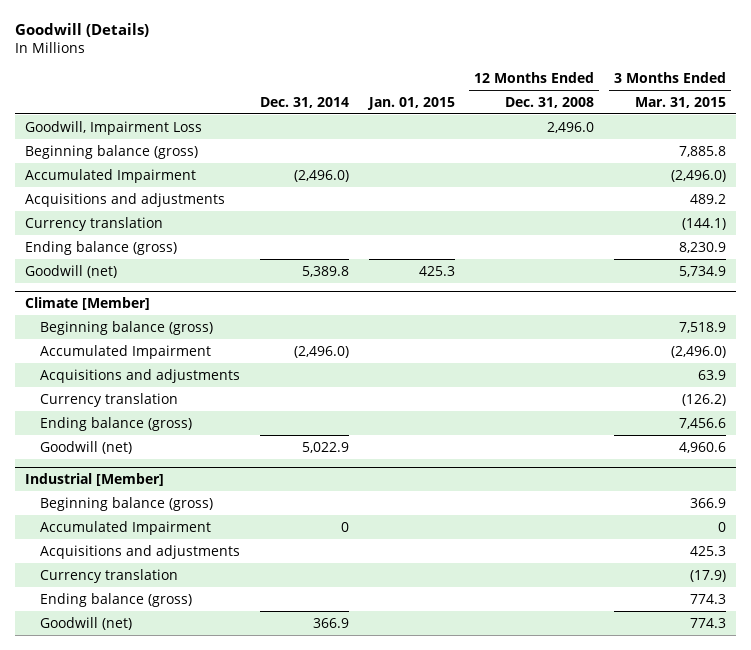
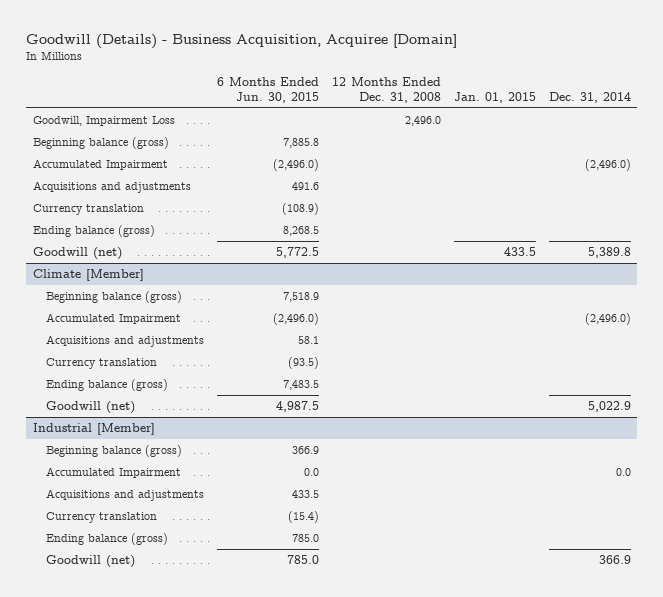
- Goodwill (Details)
+ Goodwill (Details) - Business Acquisition, Acquiree [Domain]
- | Dec. 31, 2014 | Jan. 01, 2015 | 12 Months Ended Dec. 31, 2008 | 3 Months Ended Mar. 31, 2015
+ | 6 Months Ended Jun. 30, 2015 | 12 Months Ended Dec. 31, 2008 | Jan. 01, 2015 | Dec. 31, 2014
- Goodwill (net) | 5,389.8 | 425.3 | | 5,734.9
+ Goodwill (net) | 5,772.5 | | 433.5 | 5,389.8
@ Industrial [Member]
- Accumulated Impairment | 0 | | | 0
+ Accumulated Impairment | 0.0 | | | 0.0

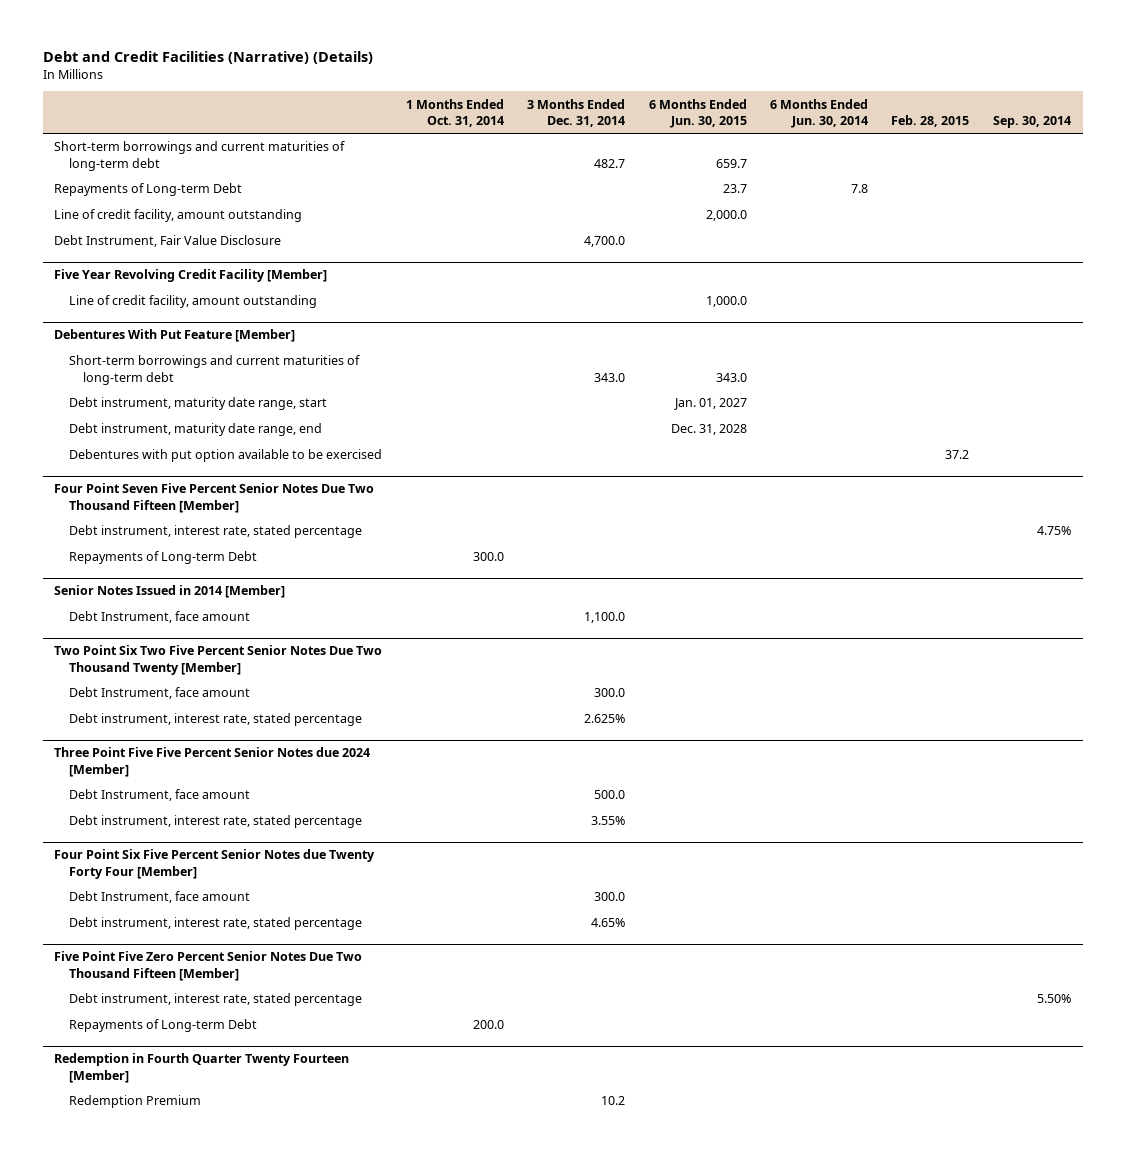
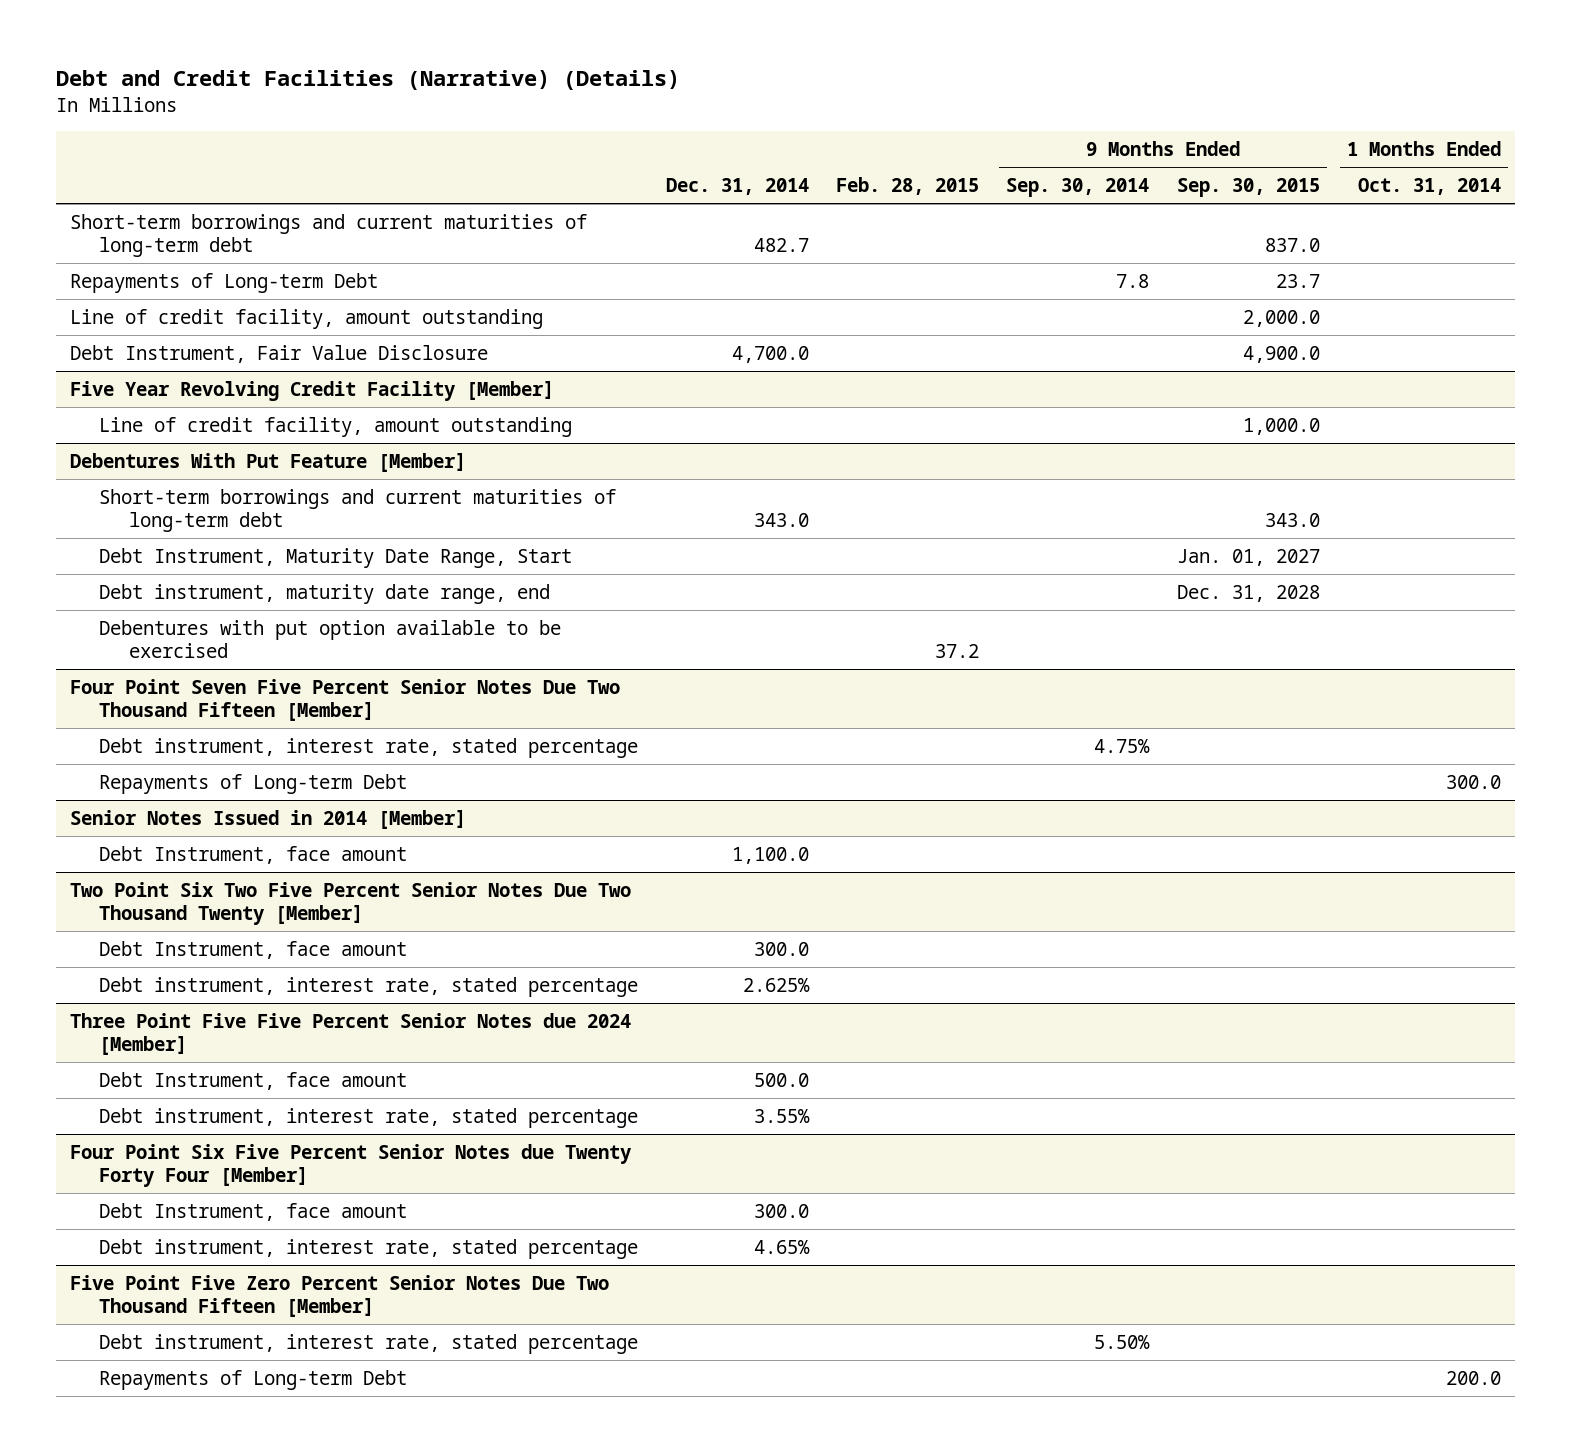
- | 1 Months Ended Oct. 31, 2014 | 3 Months Ended Dec. 31, 2014 | 6 Months Ended Jun. 30, 2015 | 6 Months Ended Jun. 30, 2014 | Feb. 28, 2015 | Sep. 30, 2014
+ | Dec. 31, 2014 | Feb. 28, 2015 | 9 Months Ended Sep. 30, 2014 | 9 Months Ended Sep. 30, 2015 | 1 Months Ended Oct. 31, 2014
@ Debentures With Put Feature [Member]
- Debt instrument, maturity date range, start | | | Jan. 01, 2027 | | |
+ Debt Instrument, Maturity Date Range, Start | | | | Jan. 01, 2027 |
- Redemption in Fourth Quarter Twenty Fourteen [Member]
- Redemption Premium | | 10.2 | | | |

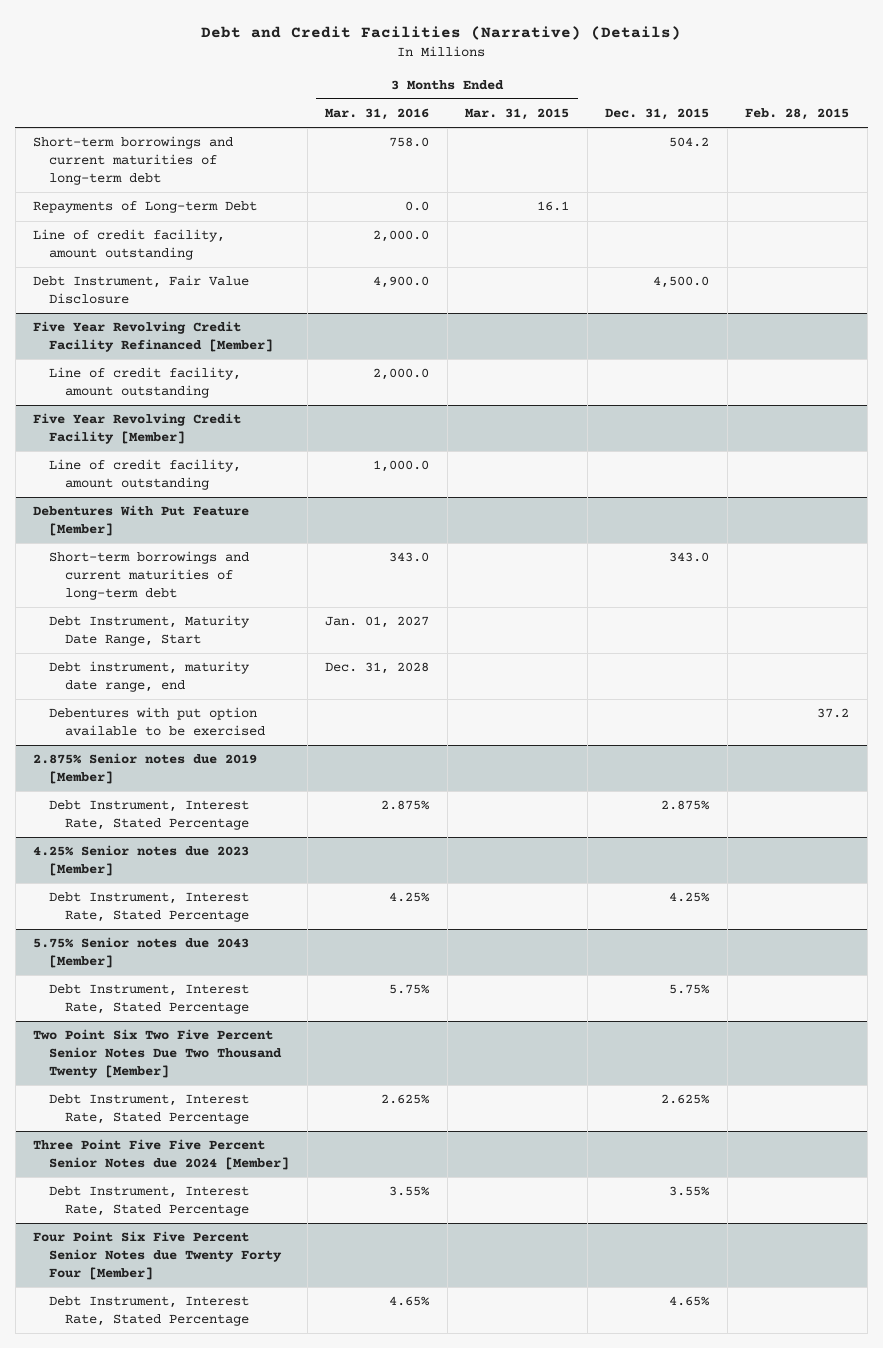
- | Dec. 31, 2014 | Feb. 28, 2015 | 9 Months Ended Sep. 30, 2014 | 9 Months Ended Sep. 30, 2015 | 1 Months Ended Oct. 31, 2014
+ | 3 Months Ended Mar. 31, 2016 | 3 Months Ended Mar. 31, 2015 | Dec. 31, 2015 | Feb. 28, 2015
+ Five Year Revolving Credit Facility Refinanced [Member]
+ Line of credit facility, amount outstanding | 2,000.0 | | |
- Four Point Seven Five Percent Senior Notes Due Two Thousand Fifteen [Member]
- Debt instrument, interest rate, stated percentage | | | 4.75% | |
- Repayments of Long-term Debt | | | | | 300.0
- Senior Notes Issued in 2014 [Member]
- Debt Instrument, face amount | 1,100.0 | | | |
+ 2.875% Senior notes due 2019 [Member]
+ Debt Instrument, Interest Rate, Stated Percentage | 2.875% | | 2.875% |
+ 4.25% Senior notes due 2023 [Member]
+ Debt Instrument, Interest Rate, Stated Percentage | 4.25% | | 4.25% |
+ 5.75% Senior notes due 2043 [Member]
+ Debt Instrument, Interest Rate, Stated Percentage | 5.75% | | 5.75% |
@ Two Point Six Two Five Percent Senior Notes Due Two Thousand Twenty [Member]
- Debt Instrument, face amount | 300.0 | | | |
- Debt instrument, interest rate, stated percentage | 2.625% | | | |
+ Debt Instrument, Interest Rate, Stated Percentage | 2.625% | | 2.625% |
@ Three Point Five Five Percent Senior Notes due 2024 [Member]
- Debt Instrument, face amount | 500.0 | | | |
- Debt instrument, interest rate, stated percentage | 3.55% | | | |
+ Debt Instrument, Interest Rate, Stated Percentage | 3.55% | | 3.55% |
@ Four Point Six Five Percent Senior Notes due Twenty Forty Four [Member]
- Debt Instrument, face amount | 300.0 | | | |
- Debt instrument, interest rate, stated percentage | 4.65% | | | |
- Five Point Five Zero Percent Senior Notes Due Two Thousand Fifteen [Member]
- Debt instrument, interest rate, stated percentage | | | 5.50% | |
- Repayments of Long-term Debt | | | | | 200.0
@ Four Point Six Five Percent Senior Notes due Twenty Forty Four [Member]
+ Debt Instrument, Interest Rate, Stated Percentage | 4.65% | | 4.65% |

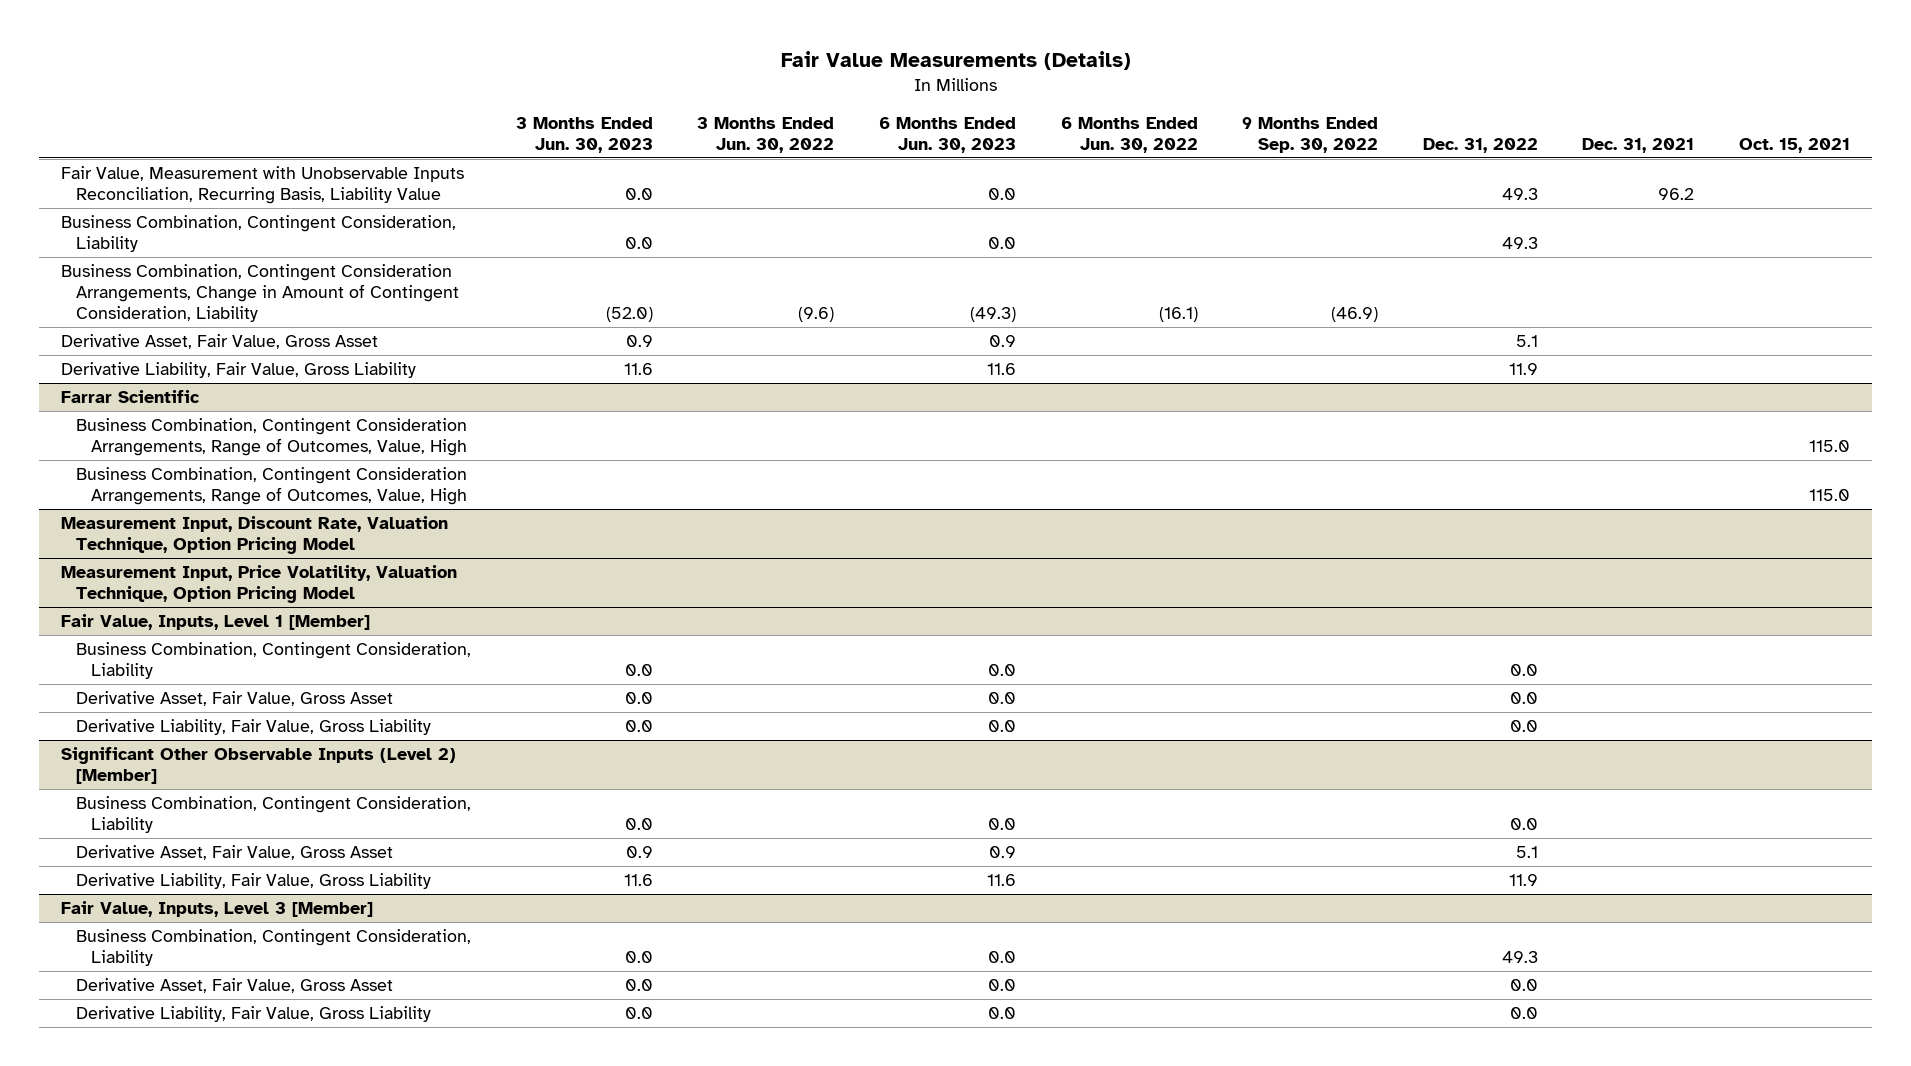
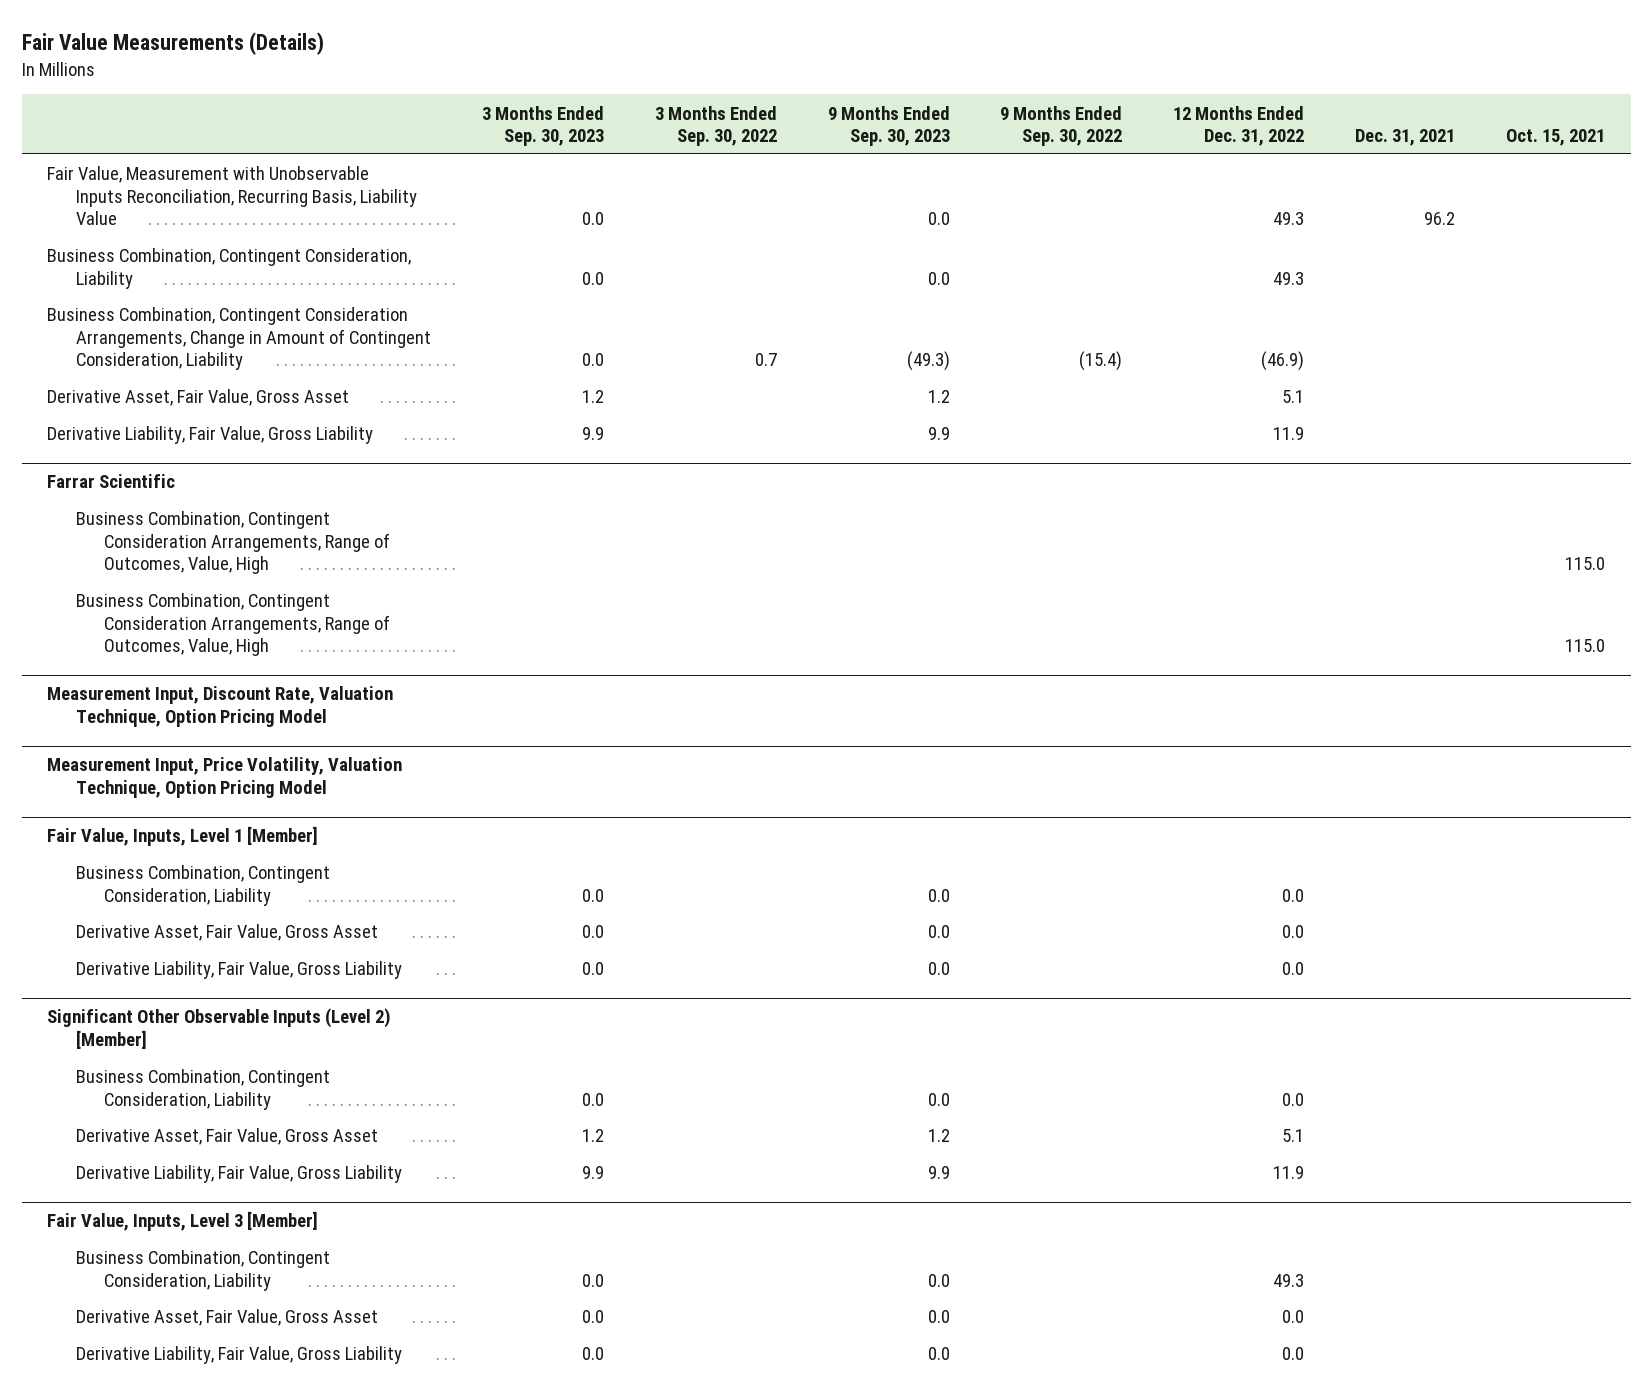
- | 3 Months Ended Jun. 30, 2023 | 3 Months Ended Jun. 30, 2022 | 6 Months Ended Jun. 30, 2023 | 6 Months Ended Jun. 30, 2022 | 9 Months Ended Sep. 30, 2022 | Dec. 31, 2022 | Dec. 31, 2021 | Oct. 15, 2021
+ | 3 Months Ended Sep. 30, 2023 | 3 Months Ended Sep. 30, 2022 | 9 Months Ended Sep. 30, 2023 | 9 Months Ended Sep. 30, 2022 | 12 Months Ended Dec. 31, 2022 | Dec. 31, 2021 | Oct. 15, 2021
- Business Combination, Contingent Consideration Arrangements, Change in Amount of Contingent Consideration, Liability | (52.0) | (9.6) | (49.3) | (16.1) | (46.9) | | |
+ Business Combination, Contingent Consideration Arrangements, Change in Amount of Contingent Consideration, Liability | 0.0 | 0.7 | (49.3) | (15.4) | (46.9) | |

